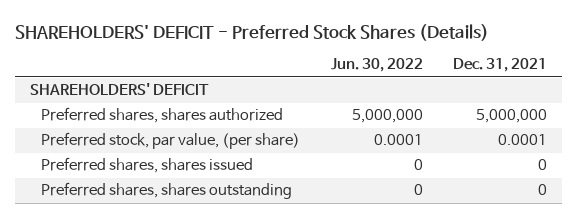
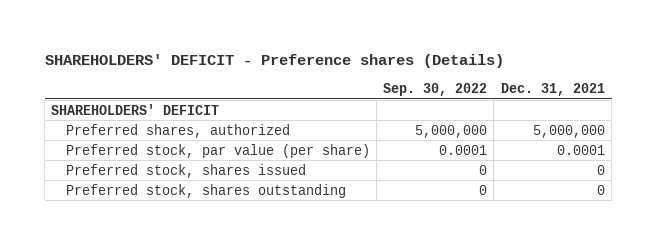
- SHAREHOLDERS' DEFICIT - Preferred Stock Shares (Details)
+ SHAREHOLDERS' DEFICIT - Preference shares (Details)
- | Jun. 30, 2022 | Dec. 31, 2021
+ | Sep. 30, 2022 | Dec. 31, 2021
- Preferred shares, shares authorized | 5,000,000 | 5,000,000
- Preferred stock, par value, (per share) | 0.0001 | 0.0001
- Preferred shares, shares issued | 0 | 0
- Preferred shares, shares outstanding | 0 | 0
+ Preferred shares, authorized | 5,000,000 | 5,000,000
+ Preferred stock, par value (per share) | 0.0001 | 0.0001
+ Preferred stock, shares issued | 0 | 0
+ Preferred stock, shares outstanding | 0 | 0

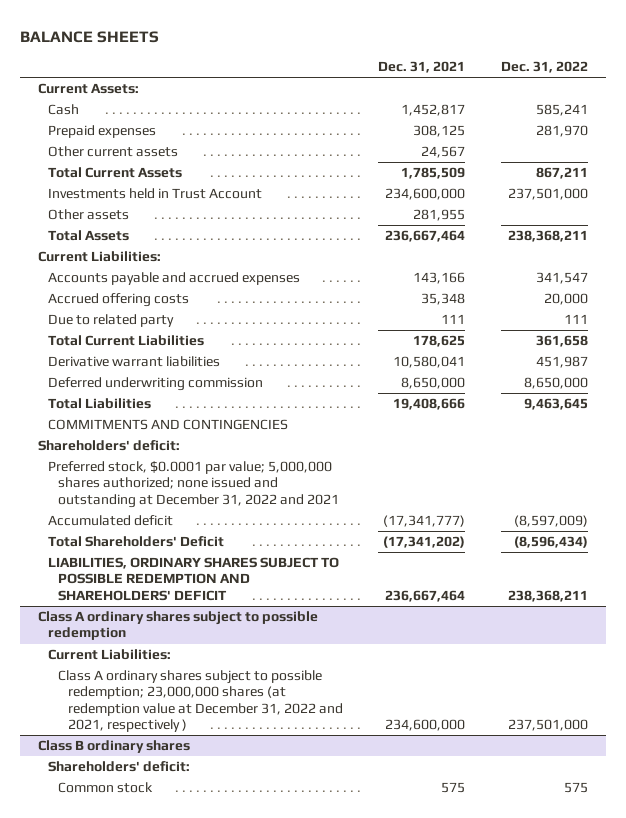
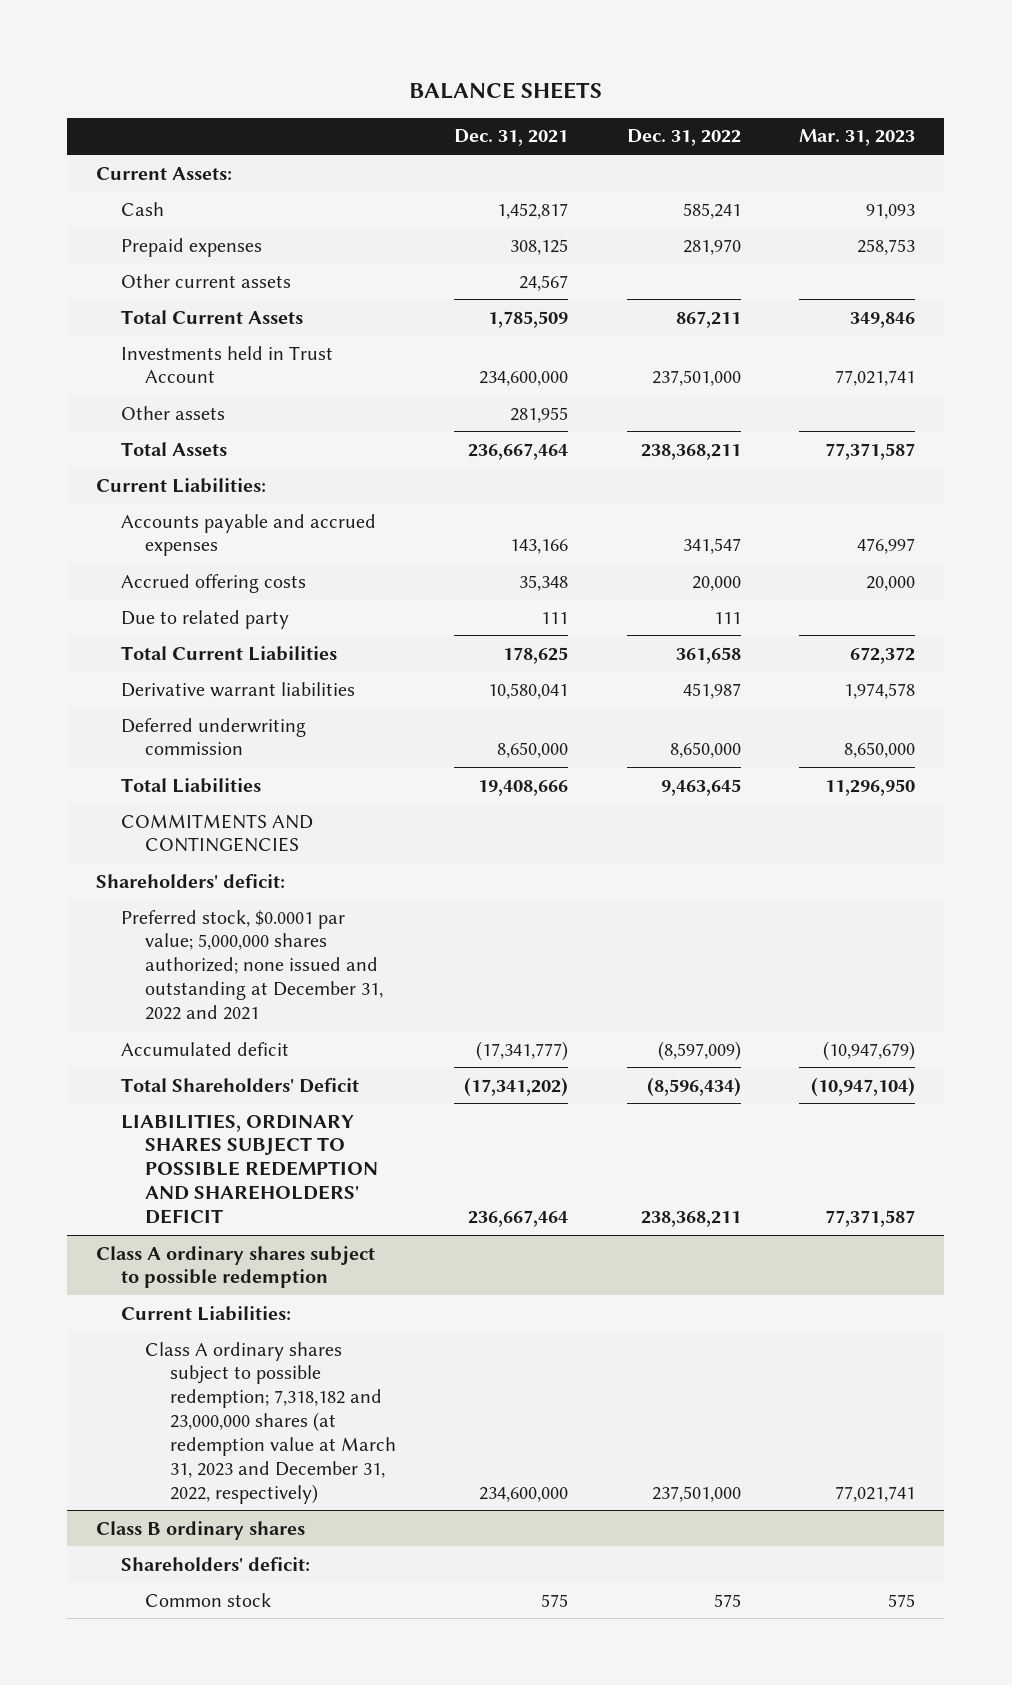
- | Dec. 31, 2021 | Dec. 31, 2022
+ | Dec. 31, 2021 | Dec. 31, 2022 | Mar. 31, 2023
@ Class A ordinary shares subject to possible redemption
- Class A ordinary shares subject to possible redemption; 23,000,000 shares (at redemption value at December 31, 2022 and 2021, respectively ) | 234,600,000 | 237,501,000
+ Class A ordinary shares subject to possible redemption; 7,318,182 and 23,000,000 shares (at redemption value at March 31, 2023 and December 31, 2022, respectively) | 234,600,000 | 237,501,000 | 77,021,741

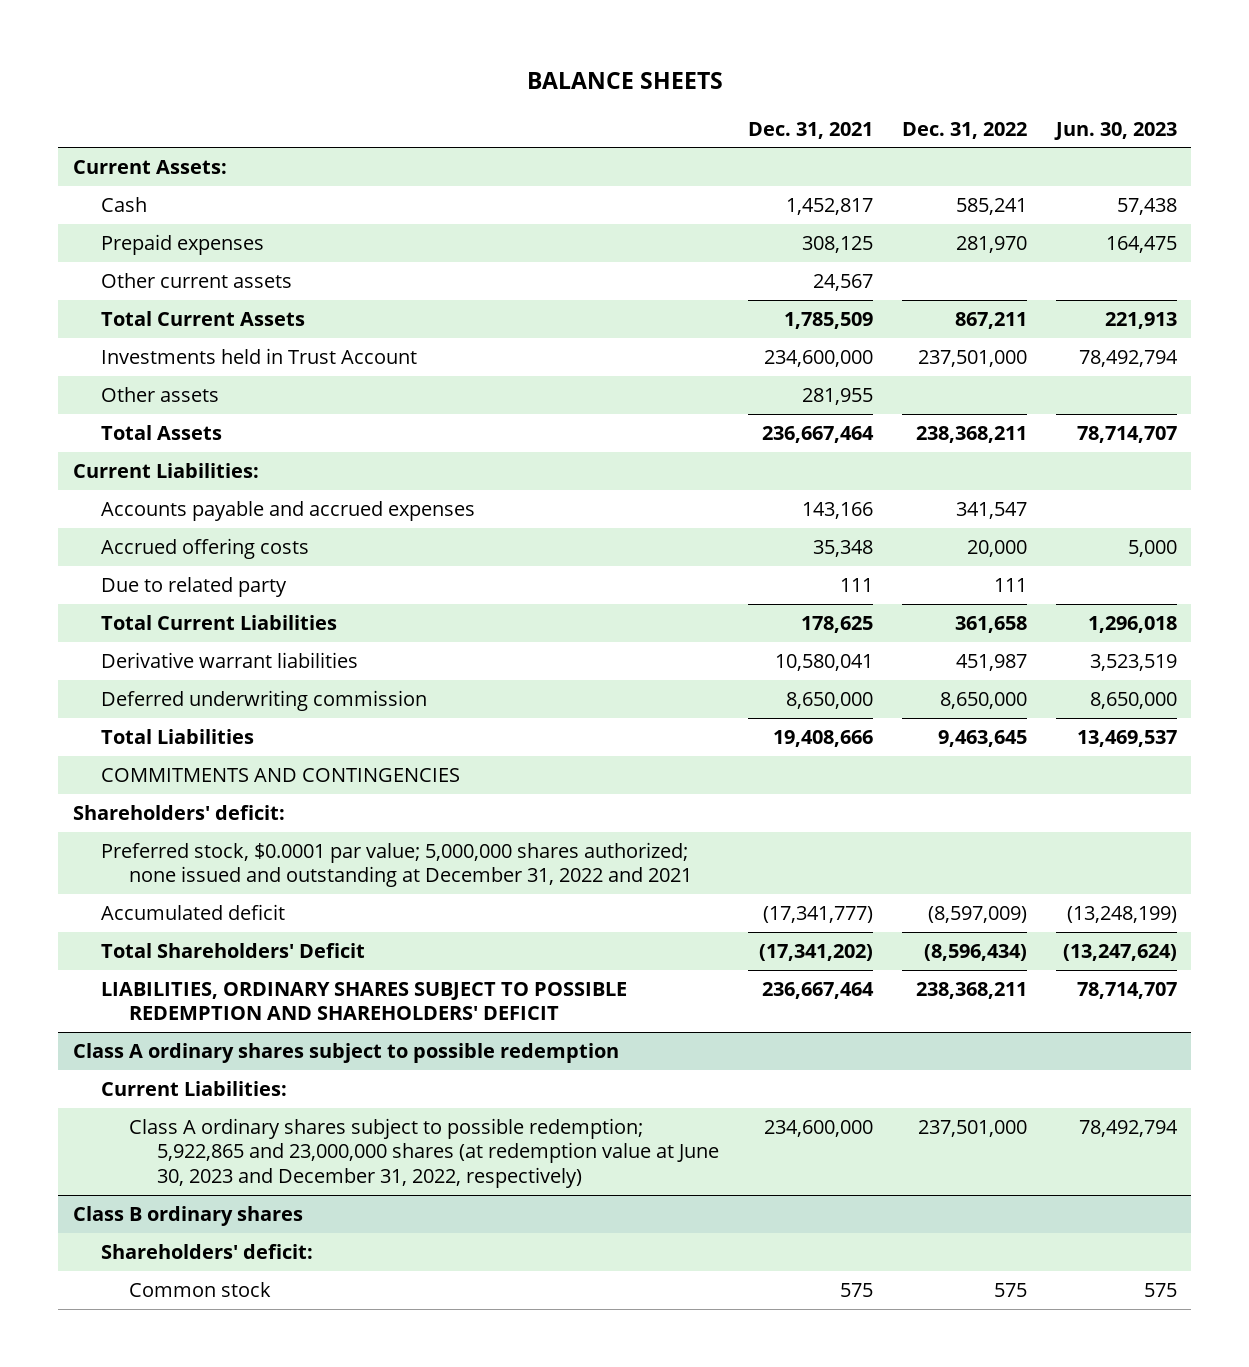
- | Dec. 31, 2021 | Dec. 31, 2022 | Mar. 31, 2023
+ | Dec. 31, 2021 | Dec. 31, 2022 | Jun. 30, 2023
@ Class A ordinary shares subject to possible redemption
- Class A ordinary shares subject to possible redemption; 7,318,182 and 23,000,000 shares (at redemption value at March 31, 2023 and December 31, 2022, respectively) | 234,600,000 | 237,501,000 | 77,021,741
+ Class A ordinary shares subject to possible redemption; 5,922,865 and 23,000,000 shares (at redemption value at June 30, 2023 and December 31, 2022, respectively) | 234,600,000 | 237,501,000 | 78,492,794

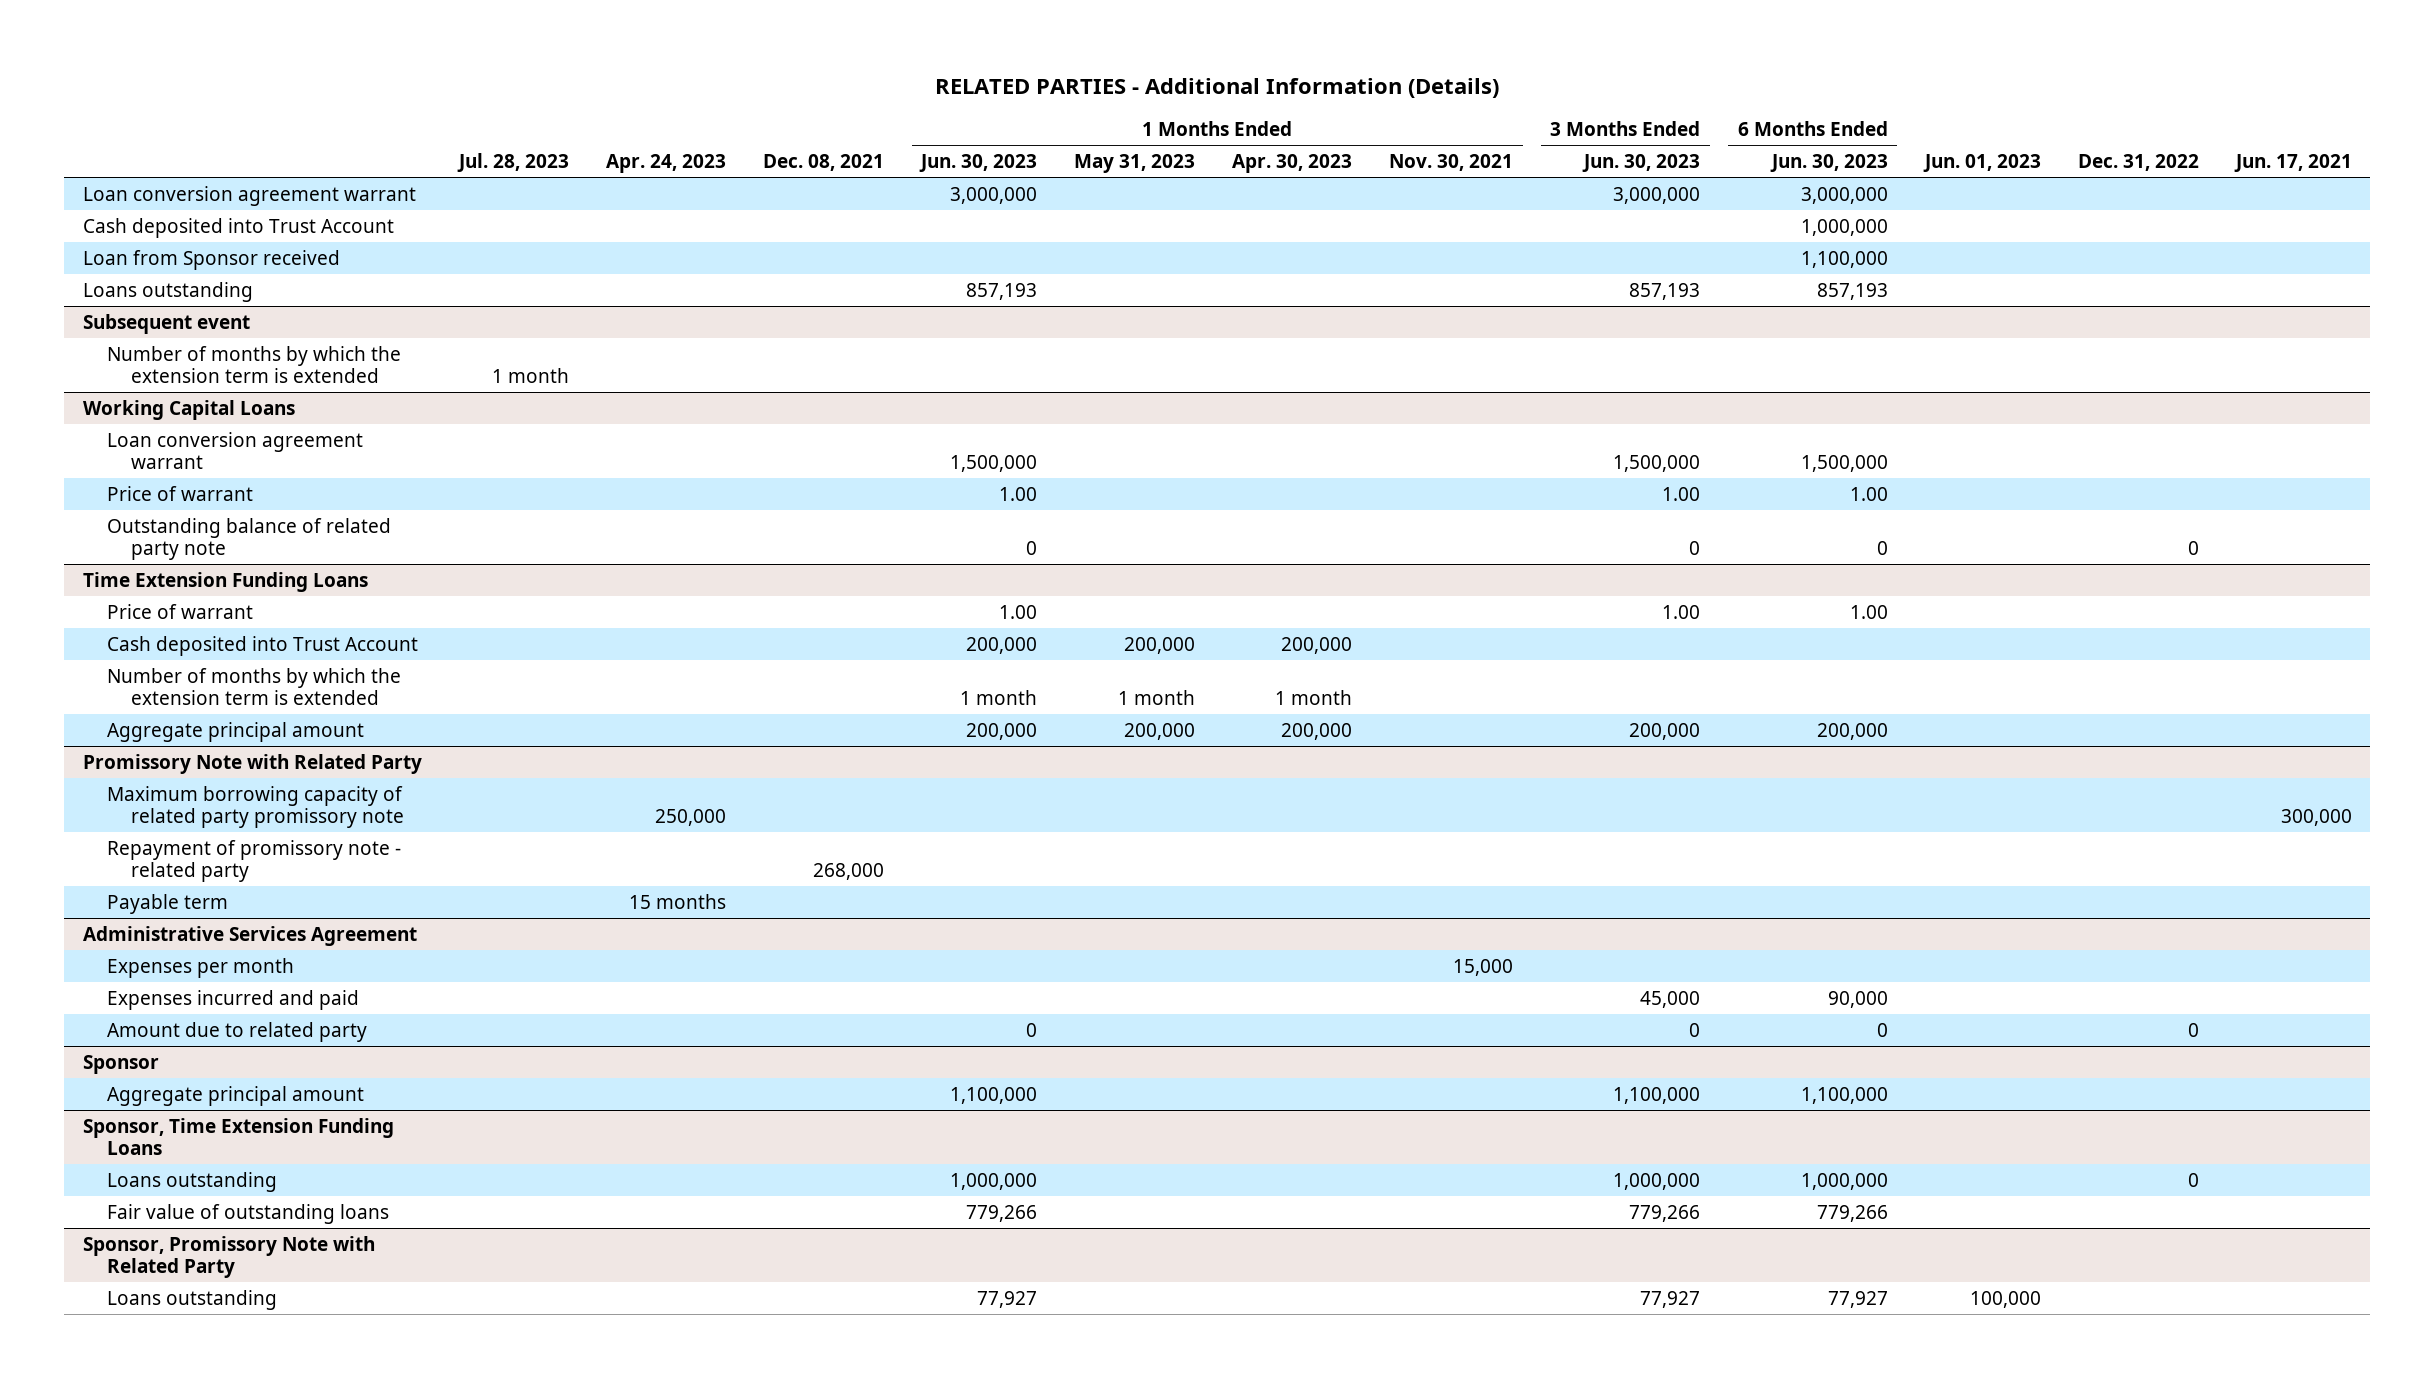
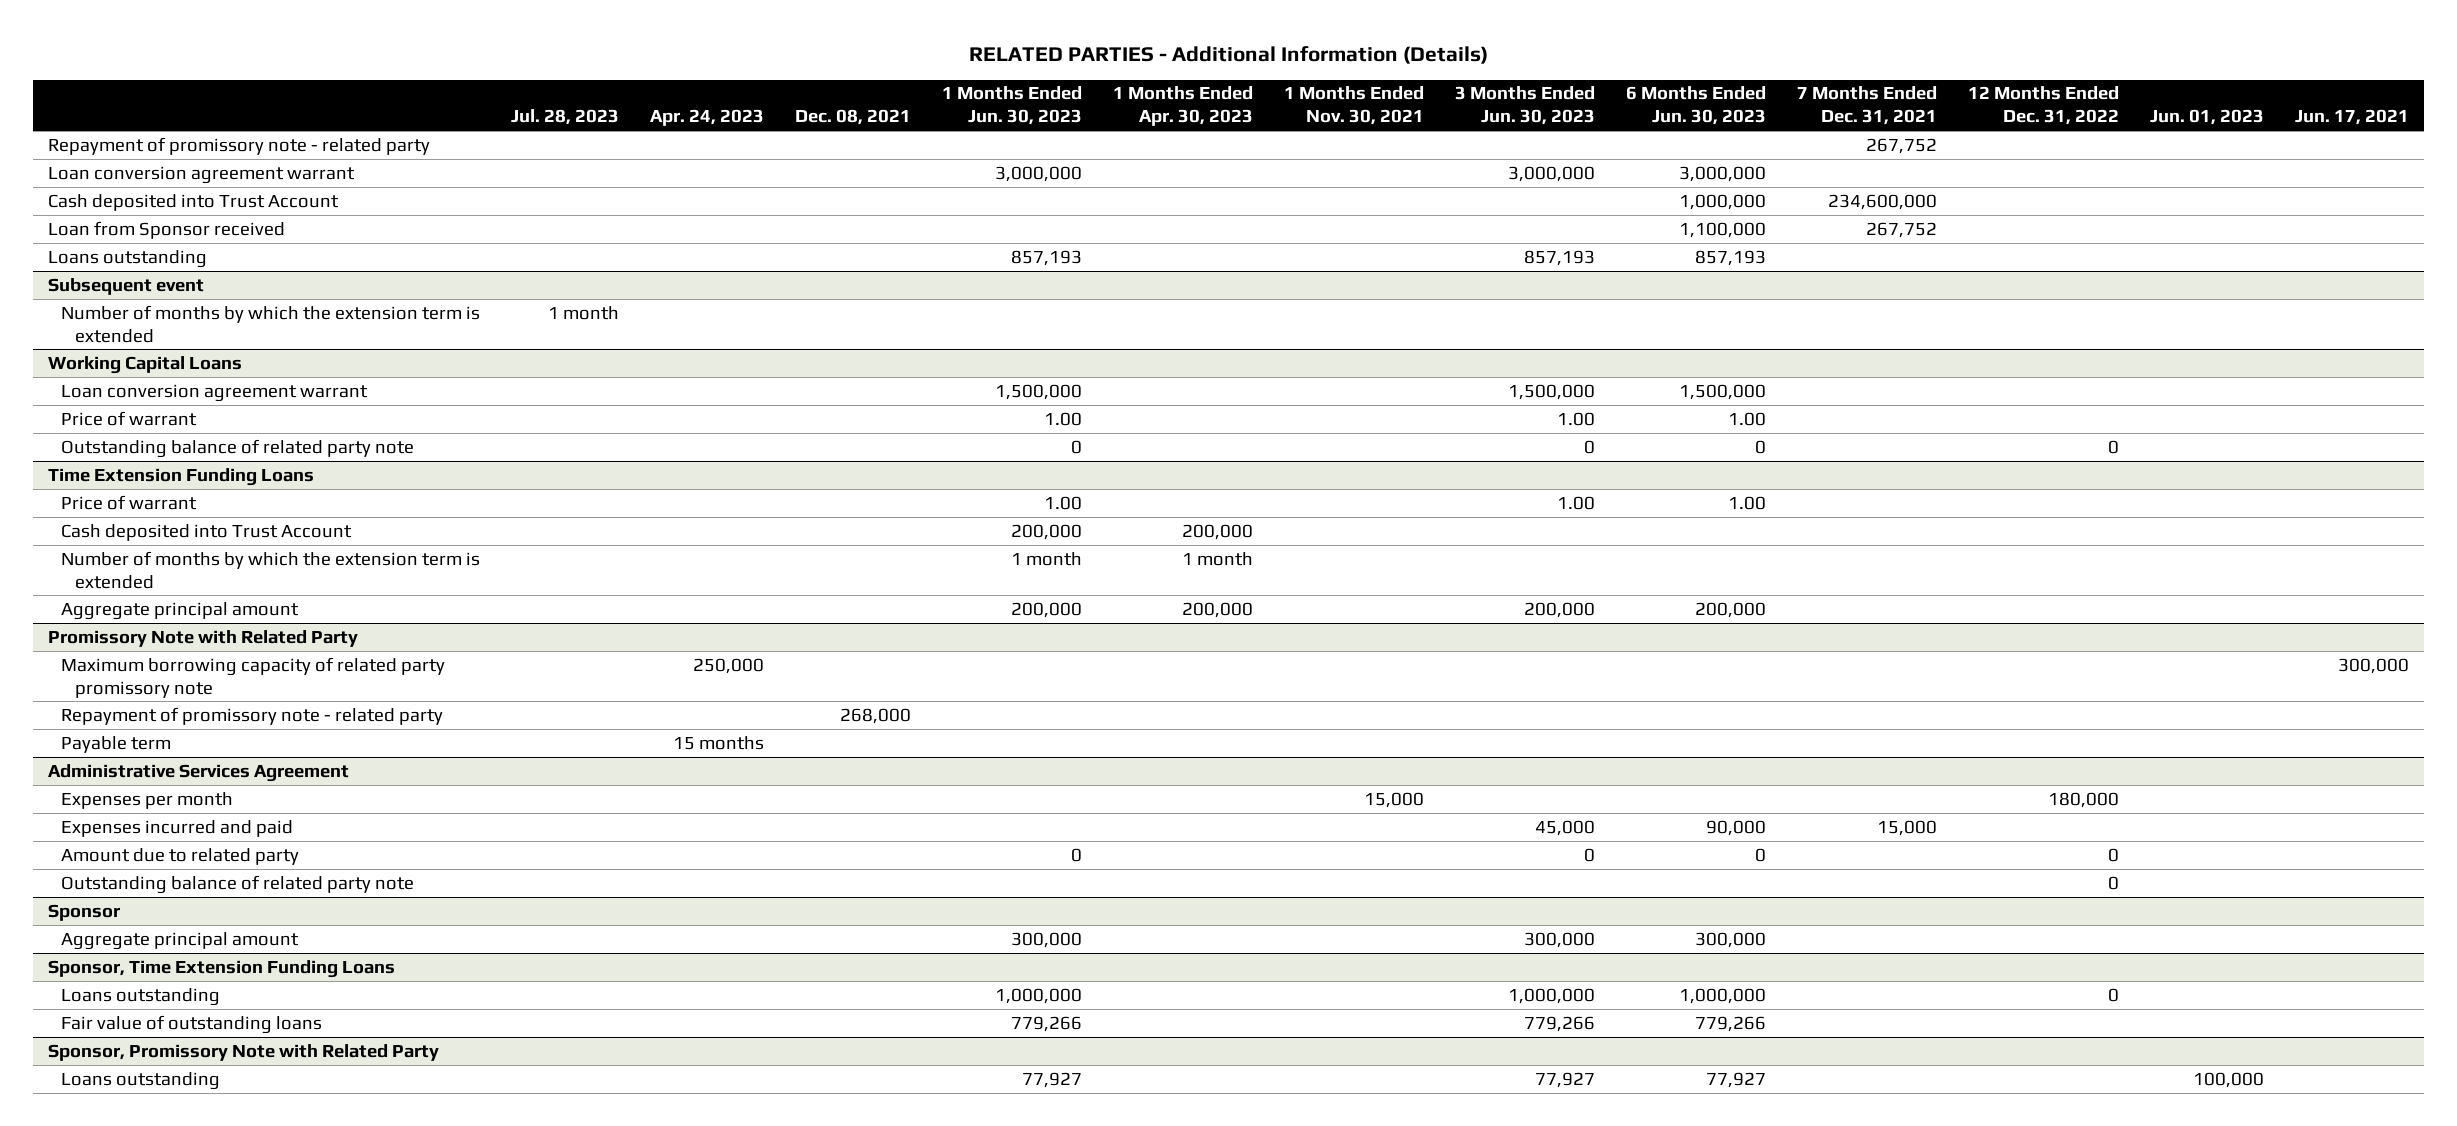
- | Jul. 28, 2023 | Apr. 24, 2023 | Dec. 08, 2021 | 1 Months Ended Jun. 30, 2023 | 1 Months Ended May 31, 2023 | 1 Months Ended Apr. 30, 2023 | 1 Months Ended Nov. 30, 2021 | 3 Months Ended Jun. 30, 2023 | 6 Months Ended Jun. 30, 2023 | Jun. 01, 2023 | Dec. 31, 2022 | Jun. 17, 2021
+ | Jul. 28, 2023 | Apr. 24, 2023 | Dec. 08, 2021 | 1 Months Ended Jun. 30, 2023 | 1 Months Ended Apr. 30, 2023 | 1 Months Ended Nov. 30, 2021 | 3 Months Ended Jun. 30, 2023 | 6 Months Ended Jun. 30, 2023 | 7 Months Ended Dec. 31, 2021 | 12 Months Ended Dec. 31, 2022 | Jun. 01, 2023 | Jun. 17, 2021
+ Repayment of promissory note - related party | | | | | | | | | 267,752 | | |
@ Administrative Services Agreement
+ Outstanding balance of related party note | | | | | | | | | | 0 | |
@ Sponsor
- Aggregate principal amount | | | | 1,100,000 | | | | 1,100,000 | 1,100,000 | | |
+ Aggregate principal amount | | | | 300,000 | | | 300,000 | 300,000 | | | |

